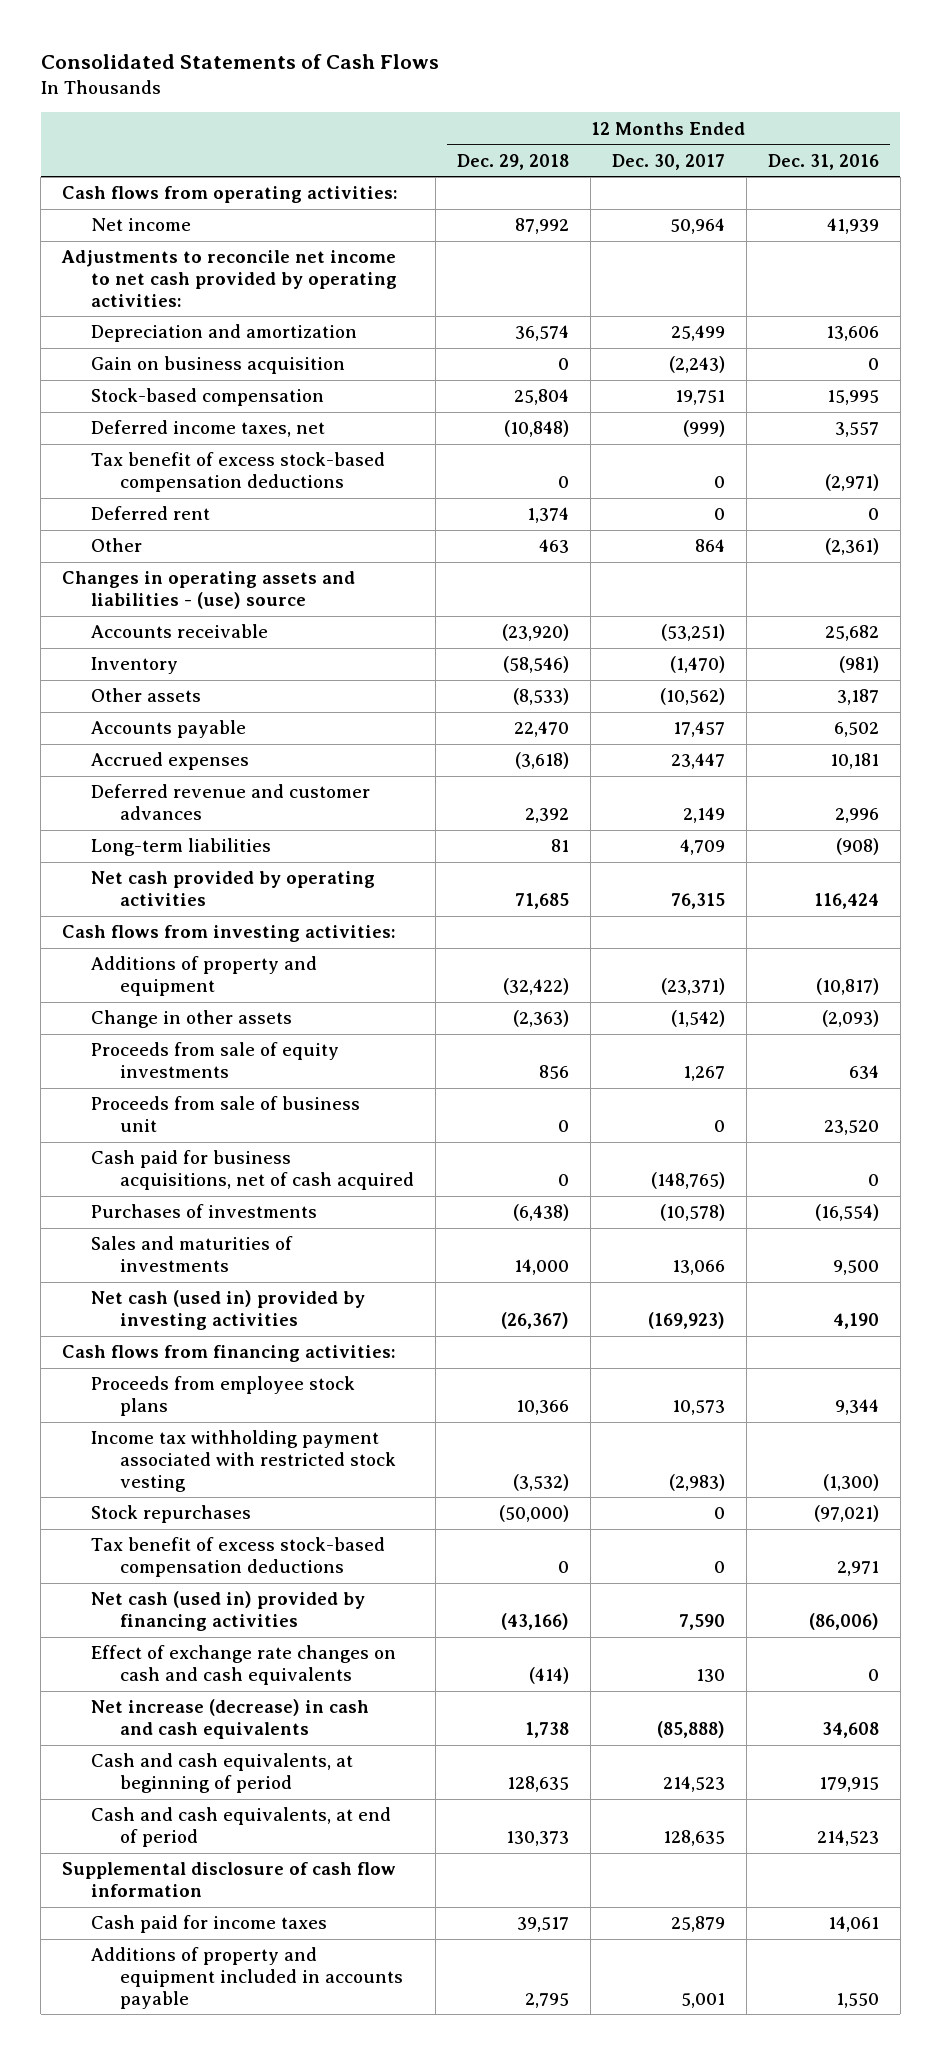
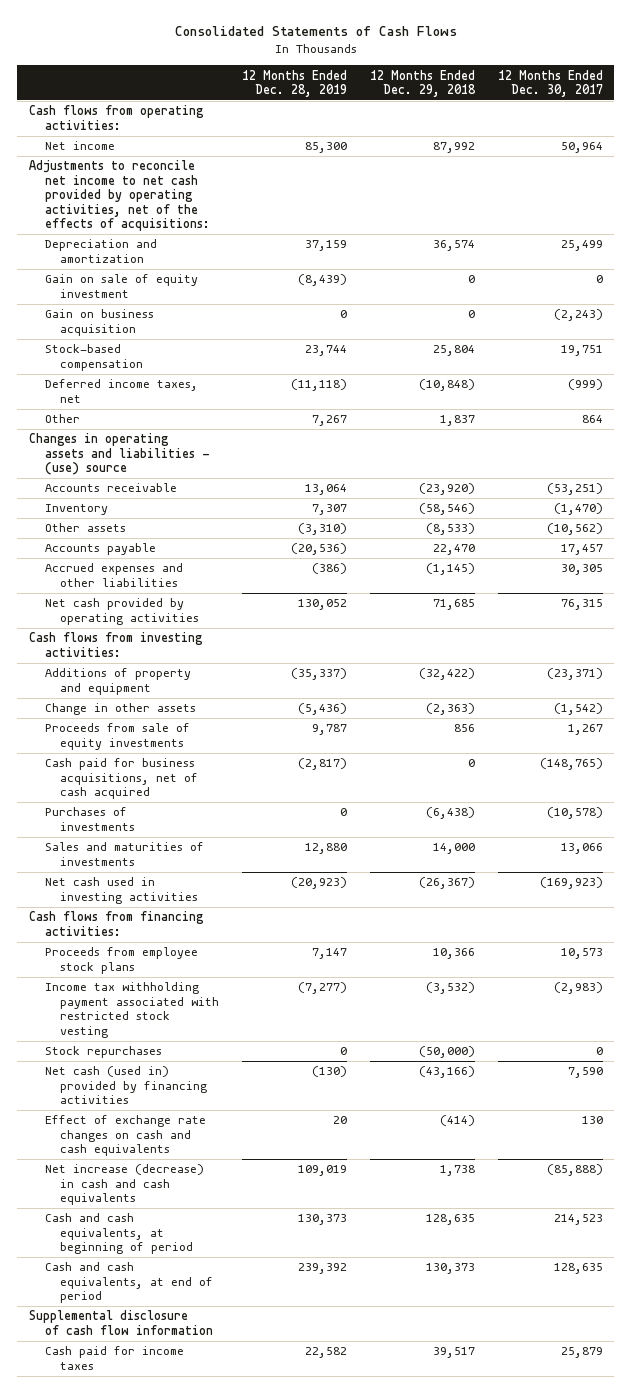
- | 12 Months Ended Dec. 29, 2018 | 12 Months Ended Dec. 30, 2017 | 12 Months Ended Dec. 31, 2016
+ | 12 Months Ended Dec. 28, 2019 | 12 Months Ended Dec. 29, 2018 | 12 Months Ended Dec. 30, 2017
- Adjustments to reconcile net income to net cash provided by operating activities:
+ Adjustments to reconcile net income to net cash provided by operating activities, net of the effects of acquisitions:
+ Gain on sale of equity investment | (8,439) | 0 | 0
- Tax benefit of excess stock-based compensation deductions | 0 | 0 | (2,971)
- Deferred rent | 1,374 | 0 | 0
- Other | 463 | 864 | (2,361)
+ Other | 7,267 | 1,837 | 864
- Accrued expenses | (3,618) | 23,447 | 10,181
- Deferred revenue and customer advances | 2,392 | 2,149 | 2,996
- Long-term liabilities | 81 | 4,709 | (908)
+ Accrued expenses and other liabilities | (386) | (1,145) | 30,305
- Proceeds from sale of business unit | 0 | 0 | 23,520
- Net cash (used in) provided by investing activities | (26,367) | (169,923) | 4,190
+ Net cash used in investing activities | (20,923) | (26,367) | (169,923)
- Tax benefit of excess stock-based compensation deductions | 0 | 0 | 2,971
- Additions of property and equipment included in accounts payable | 2,795 | 5,001 | 1,550

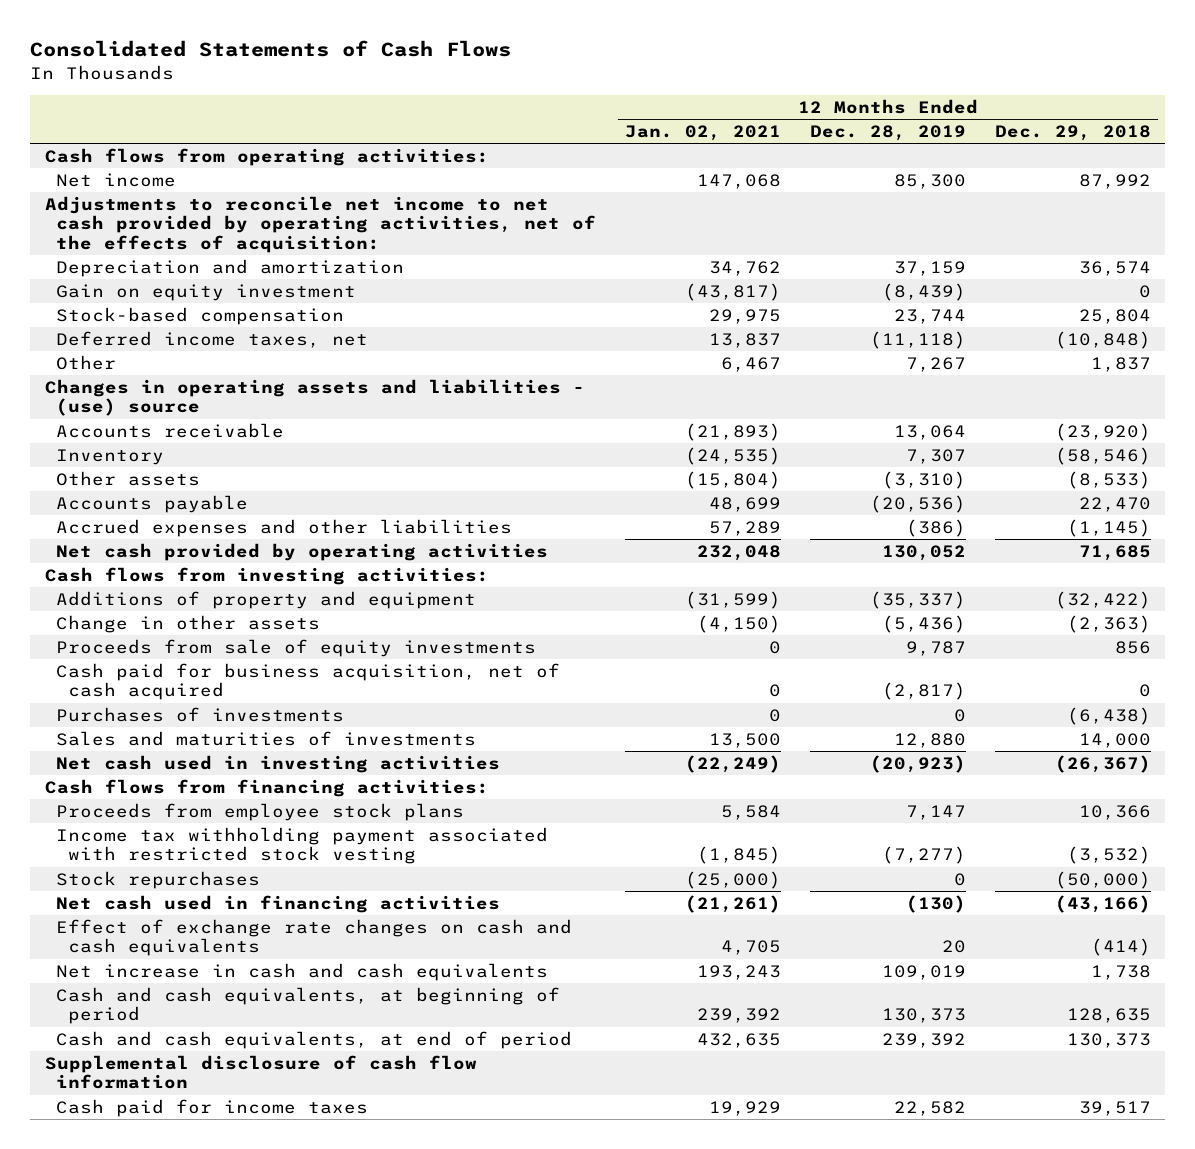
- | 12 Months Ended Dec. 28, 2019 | 12 Months Ended Dec. 29, 2018 | 12 Months Ended Dec. 30, 2017
+ | 12 Months Ended Jan. 02, 2021 | 12 Months Ended Dec. 28, 2019 | 12 Months Ended Dec. 29, 2018
- Adjustments to reconcile net income to net cash provided by operating activities, net of the effects of acquisitions:
+ Adjustments to reconcile net income to net cash provided by operating activities, net of the effects of acquisition:
- Gain on sale of equity investment | (8,439) | 0 | 0
- Gain on business acquisition | 0 | 0 | (2,243)
+ Gain on equity investment | (43,817) | (8,439) | 0
- Cash paid for business acquisitions, net of cash acquired | (2,817) | 0 | (148,765)
+ Cash paid for business acquisition, net of cash acquired | 0 | (2,817) | 0
- Net cash (used in) provided by financing activities | (130) | (43,166) | 7,590
+ Net cash used in financing activities | (21,261) | (130) | (43,166)
- Net increase (decrease) in cash and cash equivalents | 109,019 | 1,738 | (85,888)
+ Net increase in cash and cash equivalents | 193,243 | 109,019 | 1,738

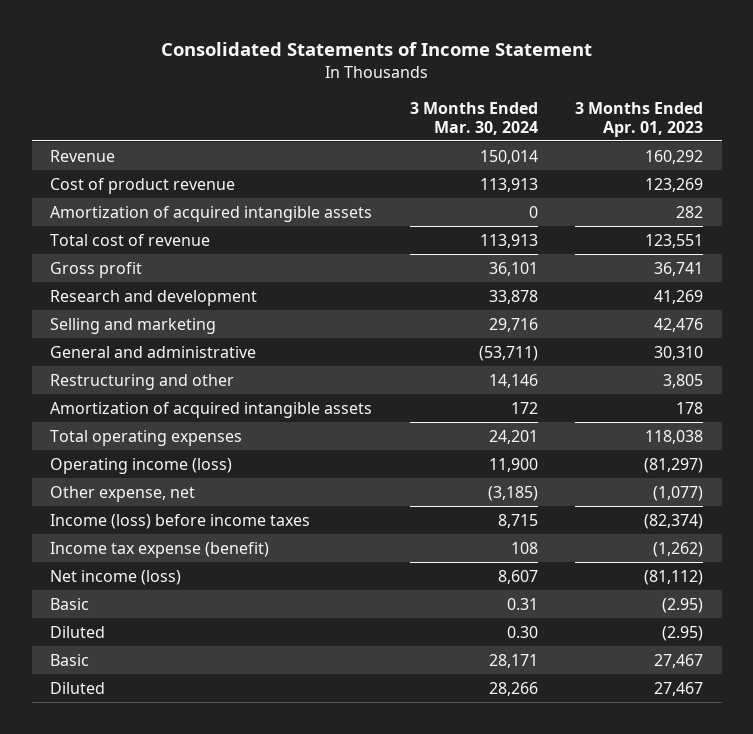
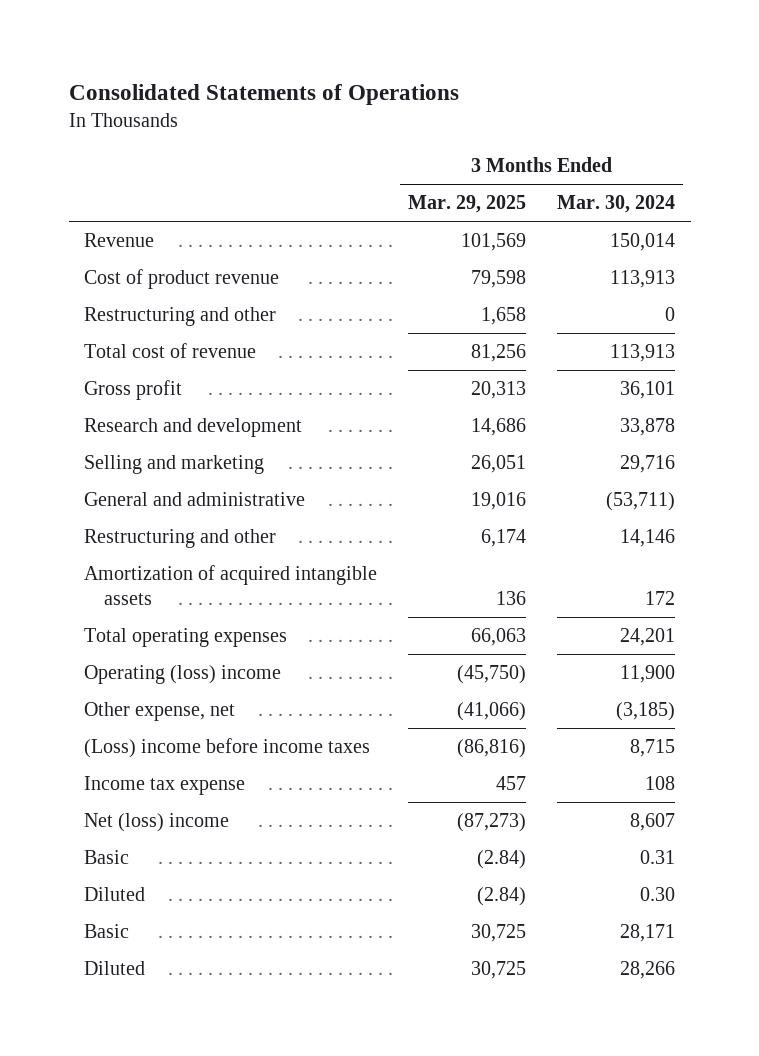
- Consolidated Statements of Income Statement
+ Consolidated Statements of Operations
- | 3 Months Ended Mar. 30, 2024 | 3 Months Ended Apr. 01, 2023
+ | 3 Months Ended Mar. 29, 2025 | 3 Months Ended Mar. 30, 2024
- Amortization of acquired intangible assets | 0 | 282
+ Restructuring and other | 1,658 | 0
- Operating income (loss) | 11,900 | (81,297)
+ Operating (loss) income | (45,750) | 11,900
- Income (loss) before income taxes | 8,715 | (82,374)
- Income tax expense (benefit) | 108 | (1,262)
- Net income (loss) | 8,607 | (81,112)
+ (Loss) income before income taxes | (86,816) | 8,715
+ Income tax expense | 457 | 108
+ Net (loss) income | (87,273) | 8,607

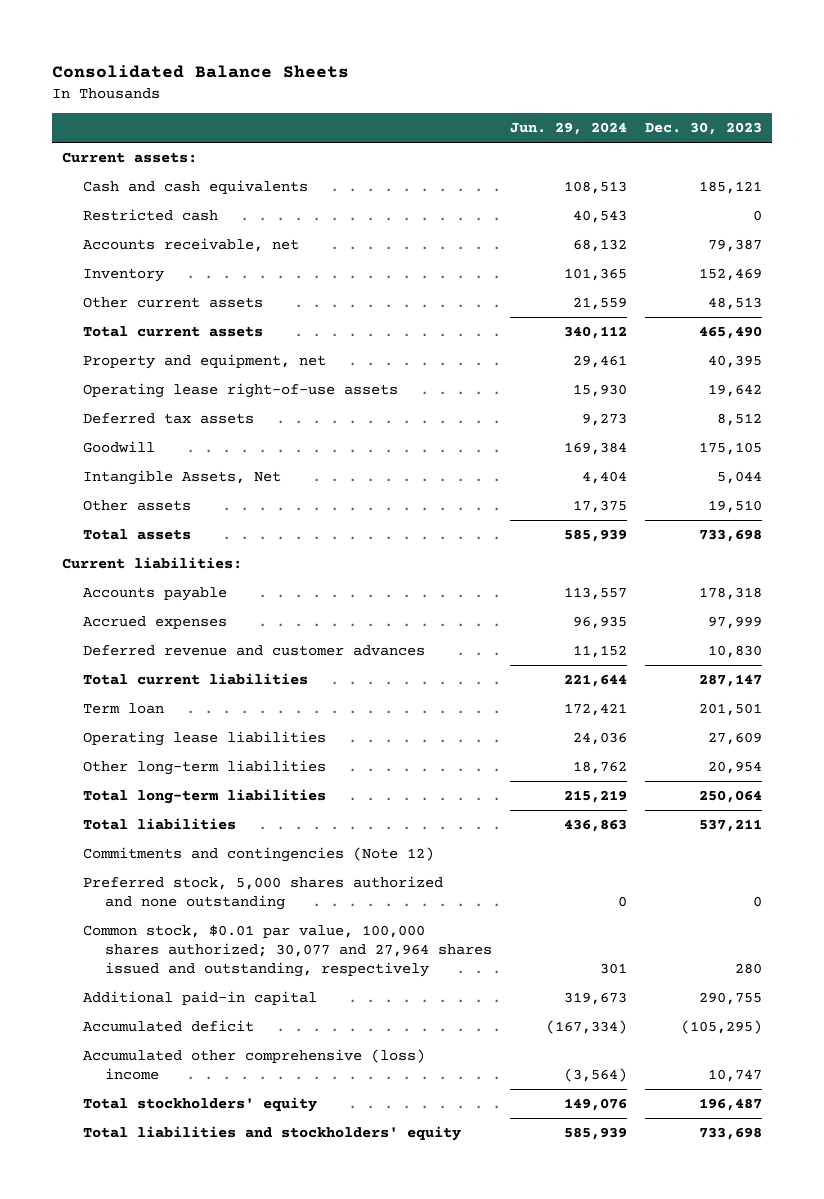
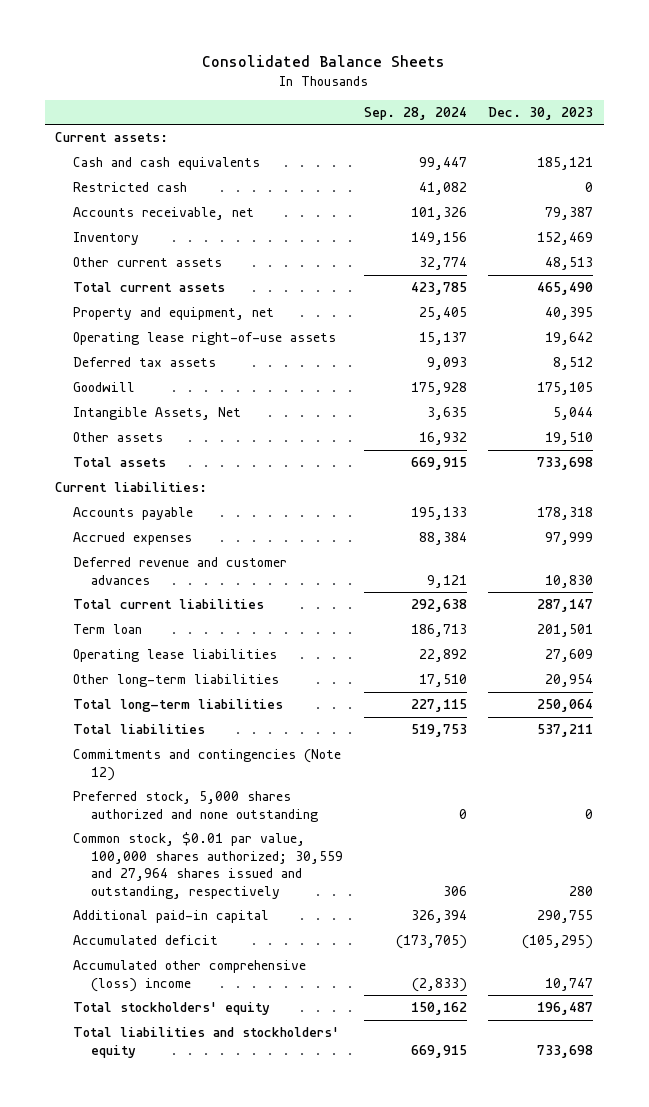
- | Jun. 29, 2024 | Dec. 30, 2023
+ | Sep. 28, 2024 | Dec. 30, 2023
- Common stock, $0.01 par value, 100,000 shares authorized; 30,077 and 27,964 shares issued and outstanding, respectively | 301 | 280
+ Common stock, $0.01 par value, 100,000 shares authorized; 30,559 and 27,964 shares issued and outstanding, respectively | 306 | 280

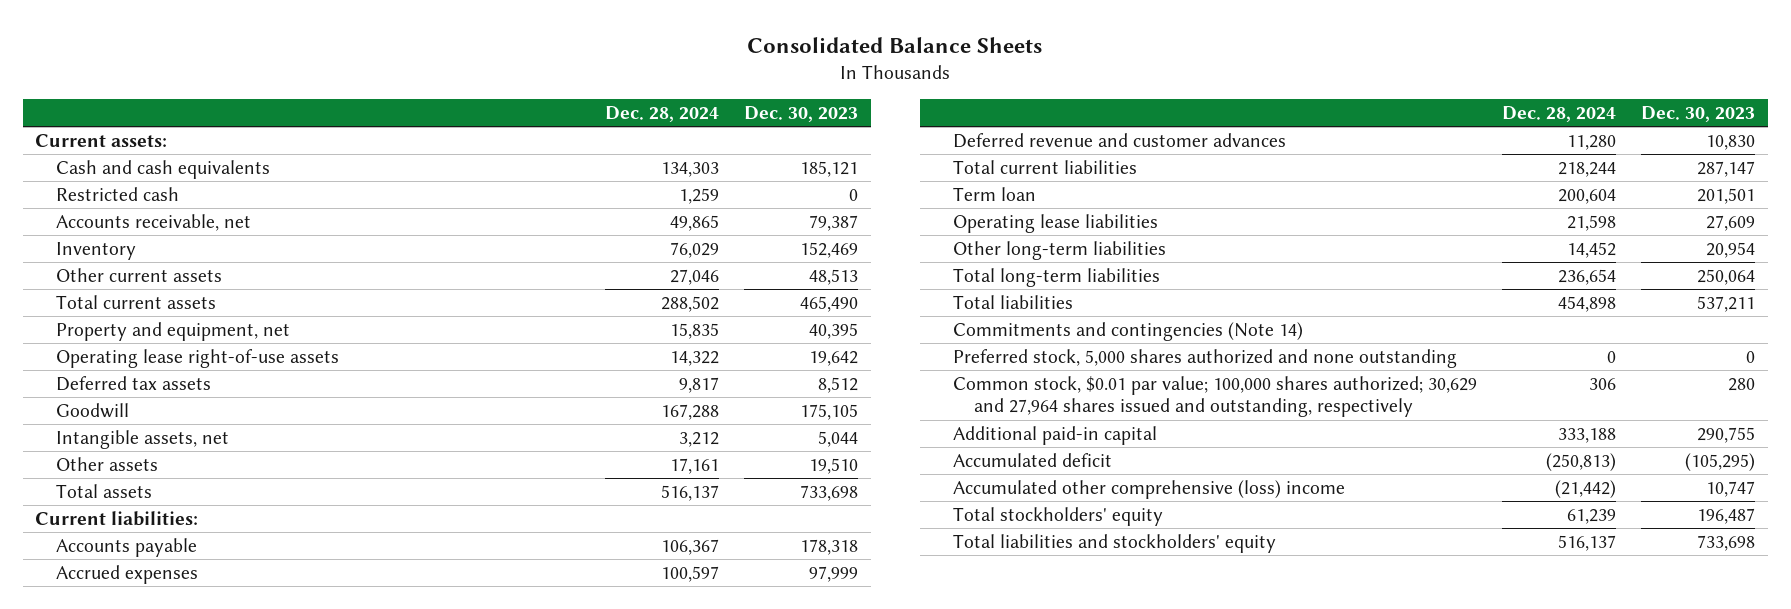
- | Sep. 28, 2024 | Dec. 30, 2023
+ | Dec. 28, 2024 | Dec. 30, 2023
- Intangible Assets, Net | 3,635 | 5,044
+ Intangible assets, net | 3,212 | 5,044
- Commitments and contingencies (Note 12)
+ Commitments and contingencies (Note 14)
- Common stock, $0.01 par value, 100,000 shares authorized; 30,559 and 27,964 shares issued and outstanding, respectively | 306 | 280
+ Common stock, $0.01 par value; 100,000 shares authorized; 30,629 and 27,964 shares issued and outstanding, respectively | 306 | 280

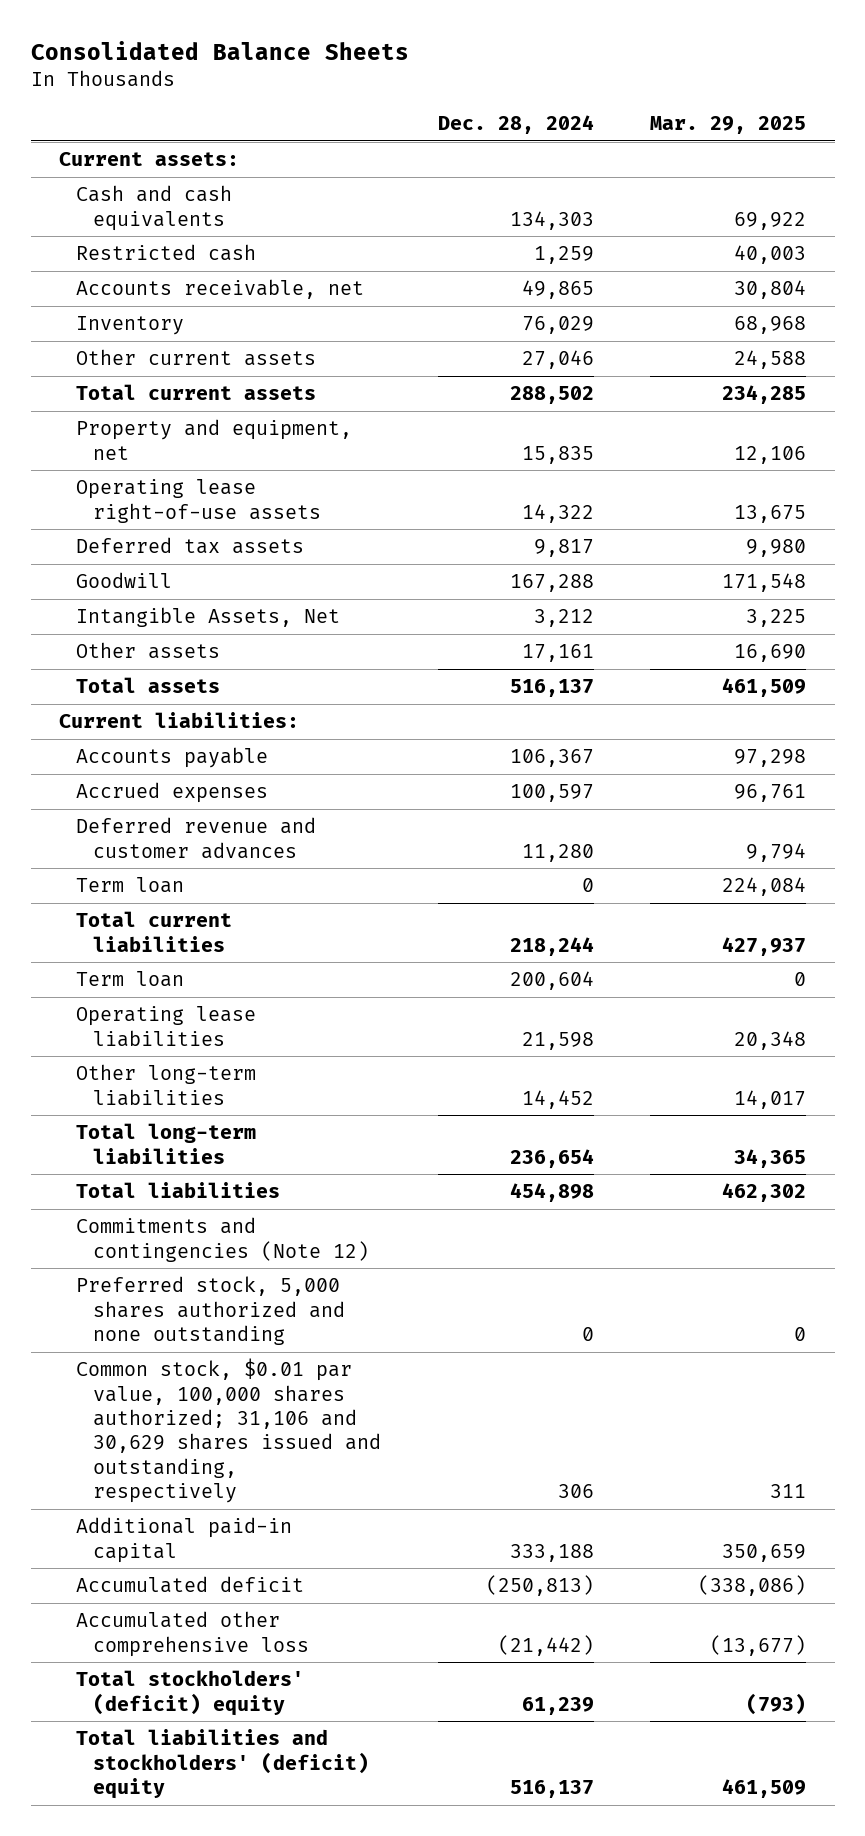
- | Dec. 28, 2024 | Dec. 30, 2023
+ | Dec. 28, 2024 | Mar. 29, 2025
- Intangible assets, net | 3,212 | 5,044
+ Intangible Assets, Net | 3,212 | 3,225
+ Term loan | 0 | 224,084
- Commitments and contingencies (Note 14)
+ Commitments and contingencies (Note 12)
- Common stock, $0.01 par value; 100,000 shares authorized; 30,629 and 27,964 shares issued and outstanding, respectively | 306 | 280
+ Common stock, $0.01 par value, 100,000 shares authorized; 31,106 and 30,629 shares issued and outstanding, respectively | 306 | 311
- Accumulated other comprehensive (loss) income | (21,442) | 10,747
- Total stockholders' equity | 61,239 | 196,487
- Total liabilities and stockholders' equity | 516,137 | 733,698
+ Accumulated other comprehensive loss | (21,442) | (13,677)
+ Total stockholders' (deficit) equity | 61,239 | (793)
+ Total liabilities and stockholders' (deficit) equity | 516,137 | 461,509

